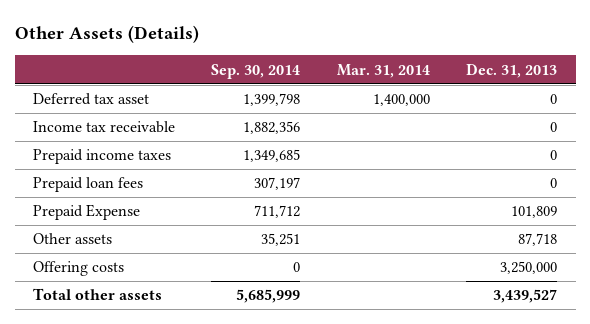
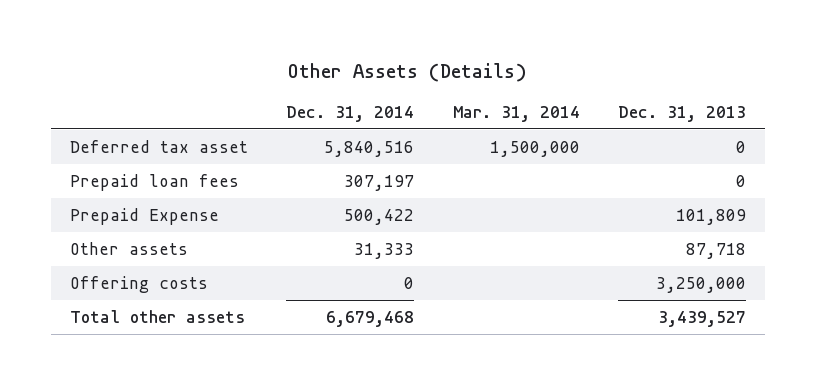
- | Sep. 30, 2014 | Mar. 31, 2014 | Dec. 31, 2013
+ | Dec. 31, 2014 | Mar. 31, 2014 | Dec. 31, 2013
- Deferred tax asset | 1,399,798 | 1,400,000 | 0
- Income tax receivable | 1,882,356 | | 0
- Prepaid income taxes | 1,349,685 | | 0
+ Deferred tax asset | 5,840,516 | 1,500,000 | 0

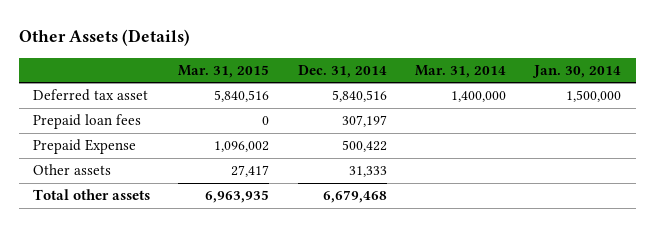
- | Dec. 31, 2014 | Mar. 31, 2014 | Dec. 31, 2013
+ | Mar. 31, 2015 | Dec. 31, 2014 | Mar. 31, 2014 | Jan. 30, 2014
- Deferred tax asset | 5,840,516 | 1,500,000 | 0
+ Deferred tax asset | 5,840,516 | 5,840,516 | 1,400,000 | 1,500,000
- Offering costs | 0 | | 3,250,000

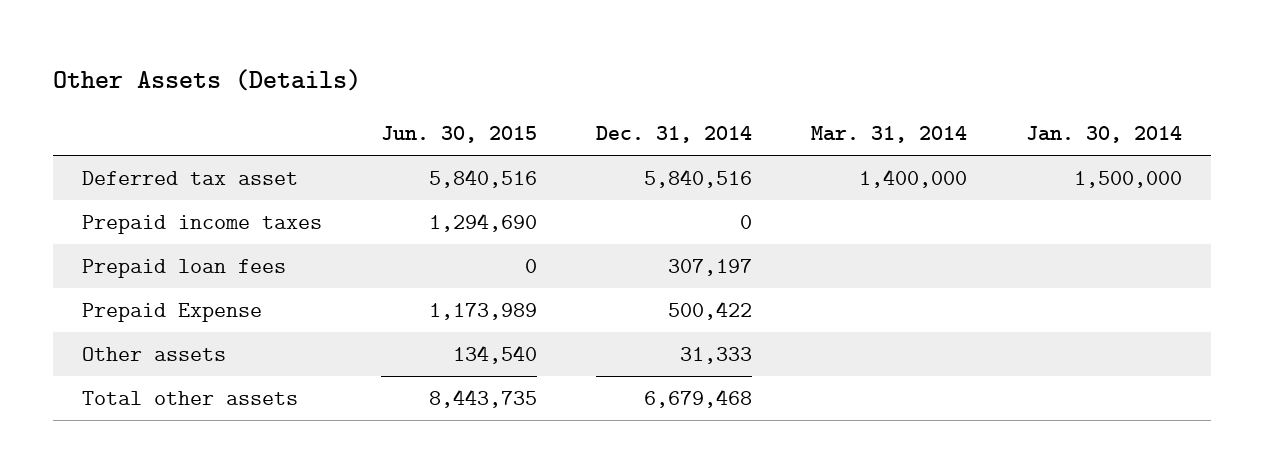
- | Mar. 31, 2015 | Dec. 31, 2014 | Mar. 31, 2014 | Jan. 30, 2014
+ | Jun. 30, 2015 | Dec. 31, 2014 | Mar. 31, 2014 | Jan. 30, 2014
+ Prepaid income taxes | 1,294,690 | 0 | |

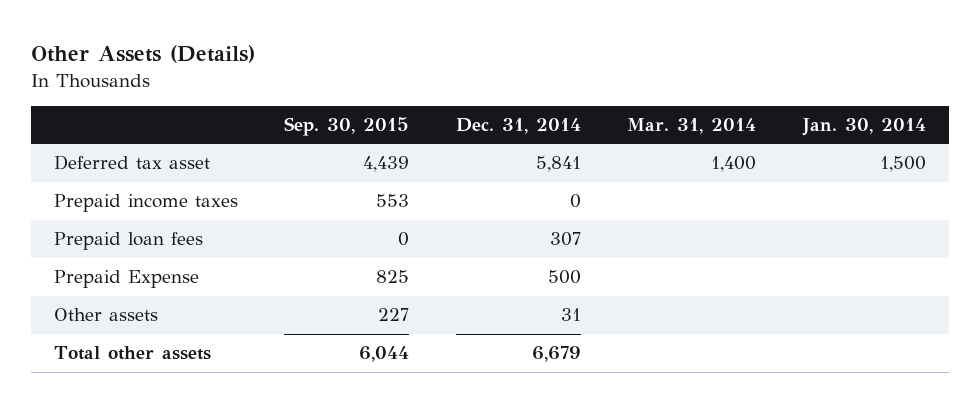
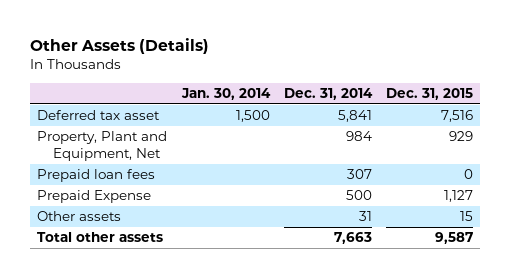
- | Sep. 30, 2015 | Dec. 31, 2014 | Mar. 31, 2014 | Jan. 30, 2014
+ | Jan. 30, 2014 | Dec. 31, 2014 | Dec. 31, 2015
- Prepaid income taxes | 553 | 0 | |
+ Property, Plant and Equipment, Net | | 984 | 929
- Total other assets | 6,044 | 6,679 | |
+ Total other assets | | 7,663 | 9,587

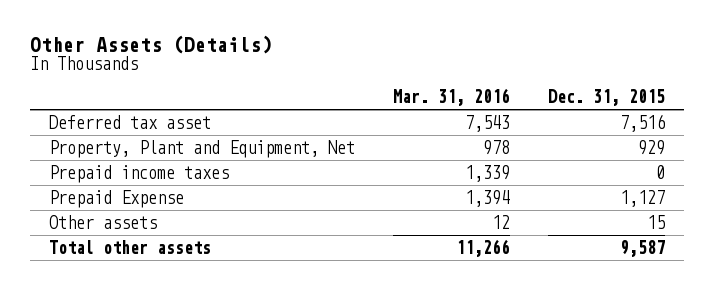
- | Jan. 30, 2014 | Dec. 31, 2014 | Dec. 31, 2015
+ | Mar. 31, 2016 | Dec. 31, 2015
- Prepaid loan fees | | 307 | 0
+ Prepaid income taxes | 1,339 | 0

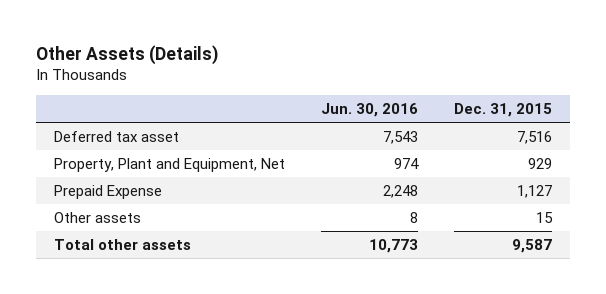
- | Mar. 31, 2016 | Dec. 31, 2015
+ | Jun. 30, 2016 | Dec. 31, 2015
- Prepaid income taxes | 1,339 | 0

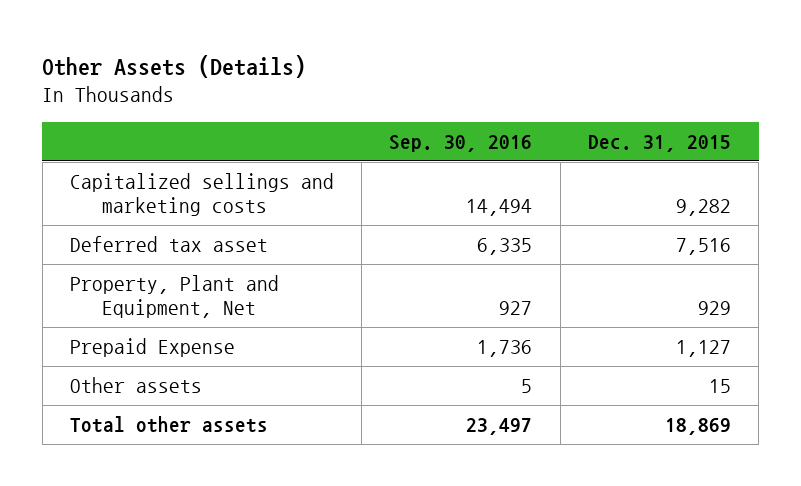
- | Jun. 30, 2016 | Dec. 31, 2015
+ | Sep. 30, 2016 | Dec. 31, 2015
+ Capitalized sellings and marketing costs | 14,494 | 9,282
- Total other assets | 10,773 | 9,587
+ Total other assets | 23,497 | 18,869

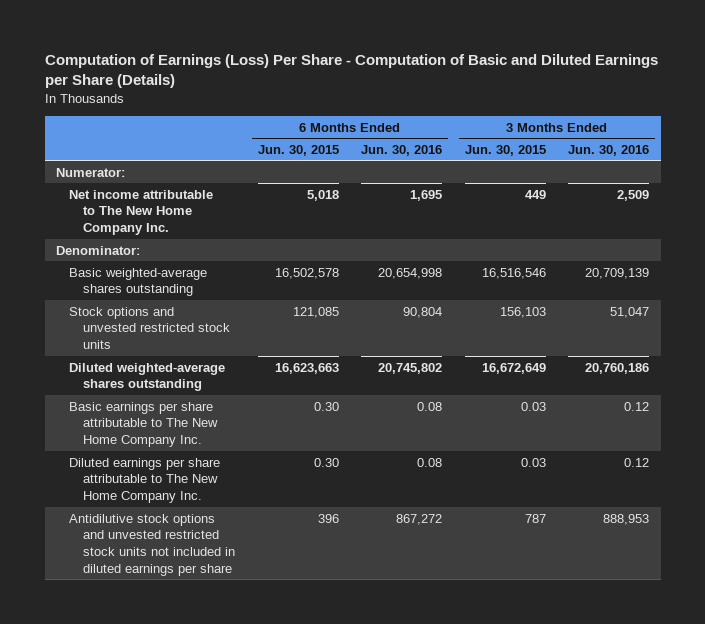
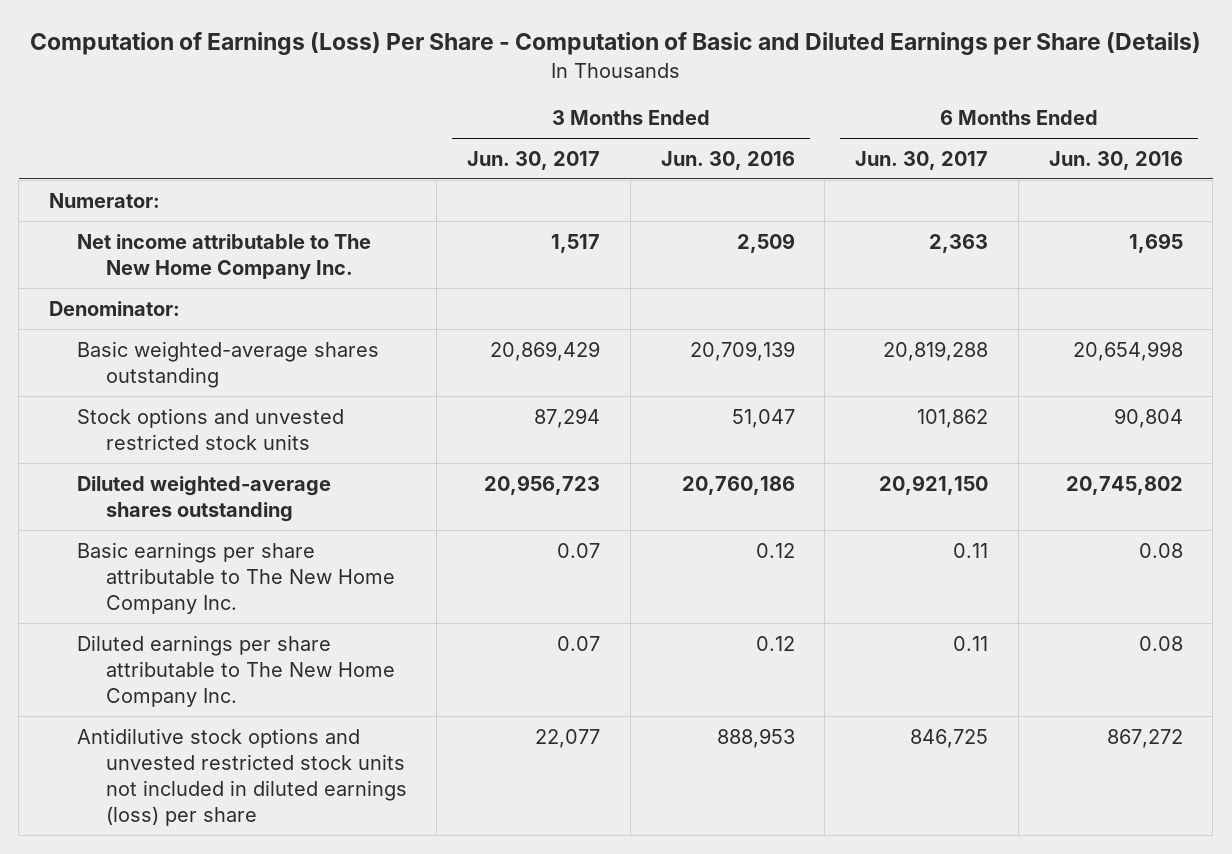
- | 6 Months Ended Jun. 30, 2015 | 6 Months Ended Jun. 30, 2016 | 3 Months Ended Jun. 30, 2015 | 3 Months Ended Jun. 30, 2016
+ | 3 Months Ended Jun. 30, 2017 | 3 Months Ended Jun. 30, 2016 | 6 Months Ended Jun. 30, 2017 | 6 Months Ended Jun. 30, 2016
- Antidilutive stock options and unvested restricted stock units not included in diluted earnings per share | 396 | 867,272 | 787 | 888,953
+ Antidilutive stock options and unvested restricted stock units not included in diluted earnings (loss) per share | 22,077 | 888,953 | 846,725 | 867,272

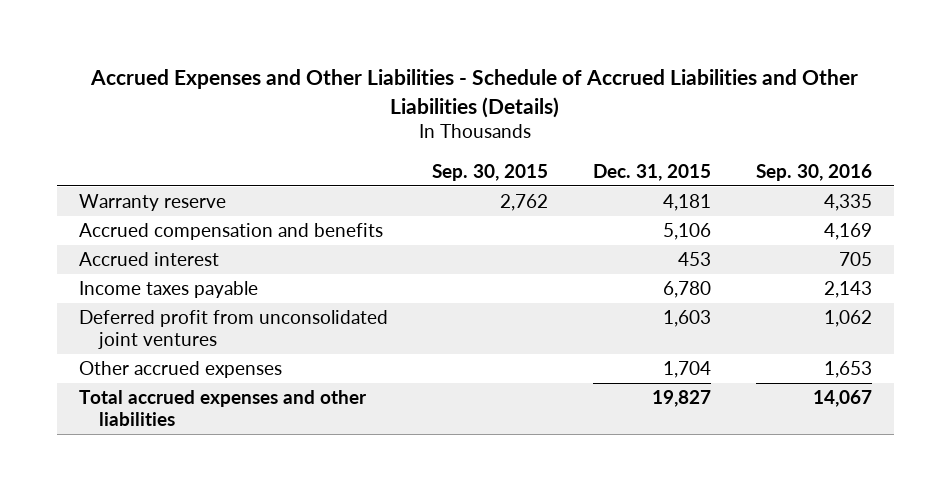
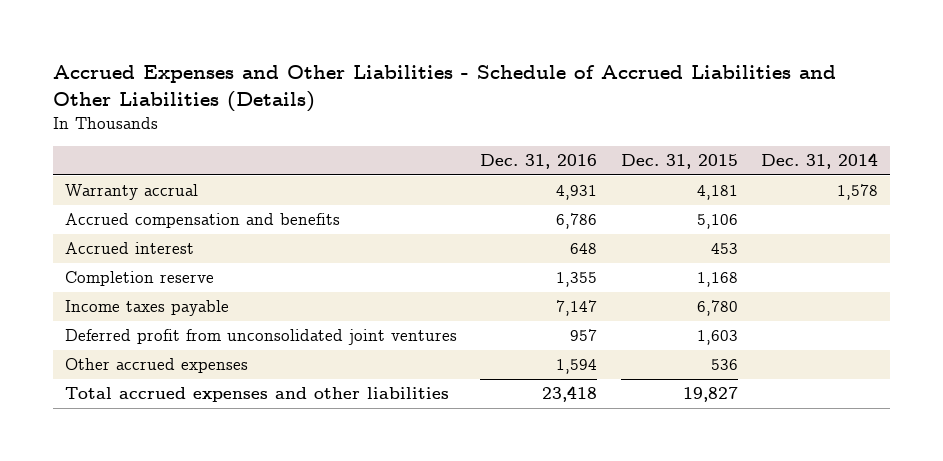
- | Sep. 30, 2015 | Dec. 31, 2015 | Sep. 30, 2016
+ | Dec. 31, 2016 | Dec. 31, 2015 | Dec. 31, 2014
- Warranty reserve | 2,762 | 4,181 | 4,335
+ Warranty accrual | 4,931 | 4,181 | 1,578
+ Completion reserve | 1,355 | 1,168 |
- Other accrued expenses | | 1,704 | 1,653
+ Other accrued expenses | 1,594 | 536 |

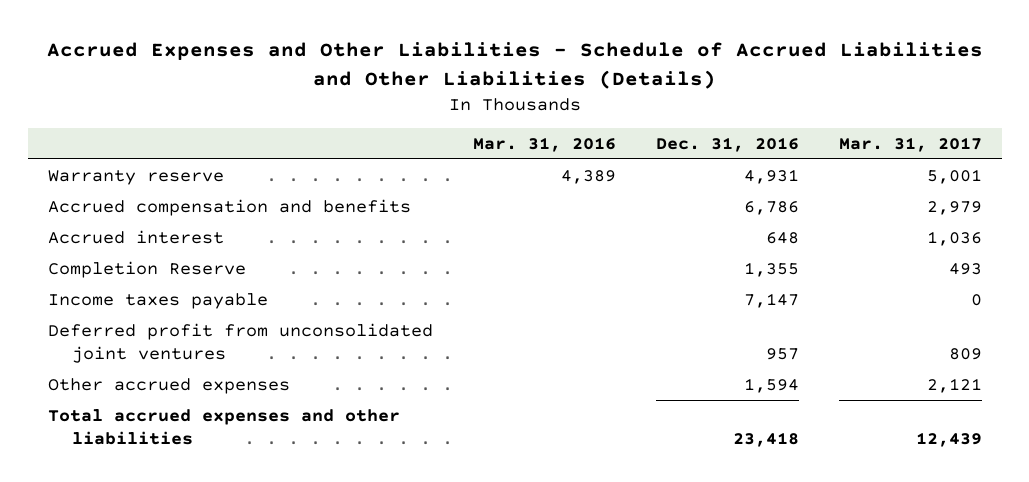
- | Dec. 31, 2016 | Dec. 31, 2015 | Dec. 31, 2014
+ | Mar. 31, 2016 | Dec. 31, 2016 | Mar. 31, 2017
- Warranty accrual | 4,931 | 4,181 | 1,578
+ Warranty reserve | 4,389 | 4,931 | 5,001
- Completion reserve | 1,355 | 1,168 |
+ Completion Reserve | | 1,355 | 493

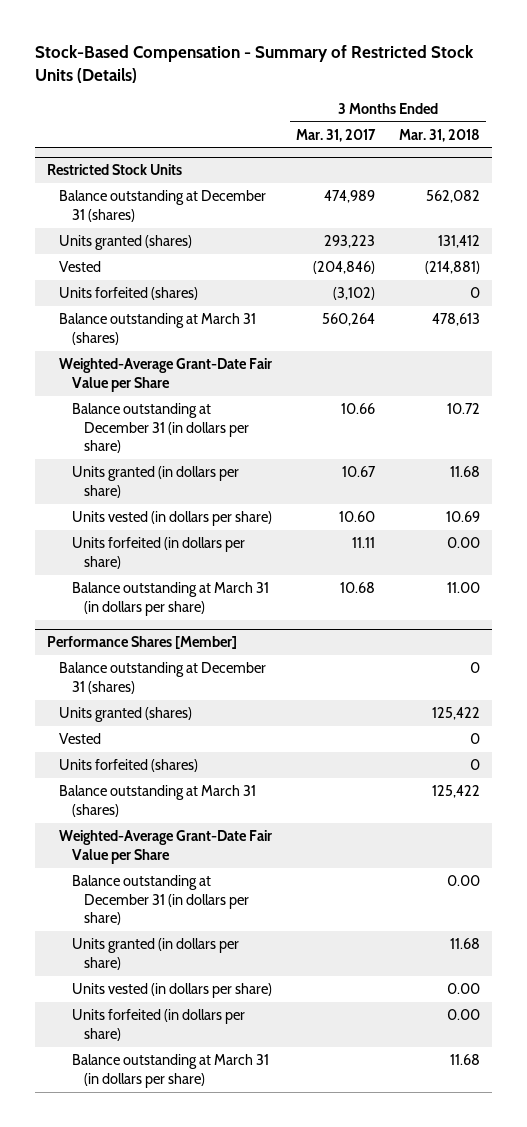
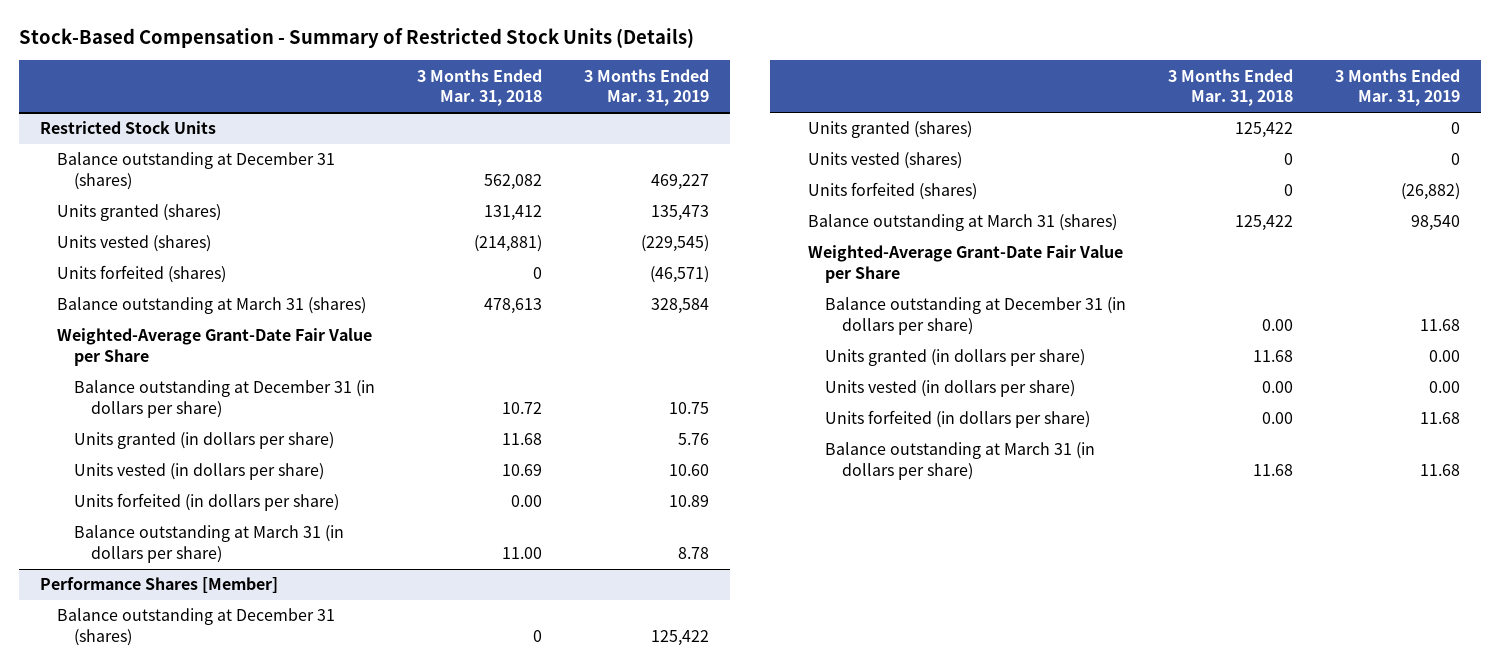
- | 3 Months Ended Mar. 31, 2017 | 3 Months Ended Mar. 31, 2018
+ | 3 Months Ended Mar. 31, 2018 | 3 Months Ended Mar. 31, 2019
@ Restricted Stock Units
- Vested | (204,846) | (214,881)
+ Units vested (shares) | (214,881) | (229,545)
@ Performance Shares [Member]
- Vested | | 0
+ Units vested (shares) | 0 | 0

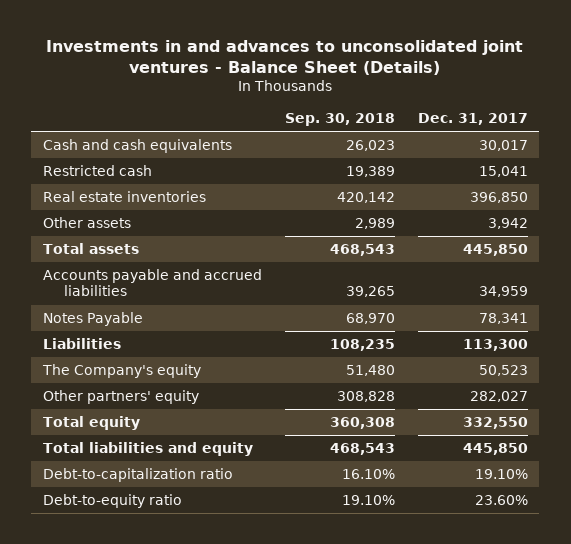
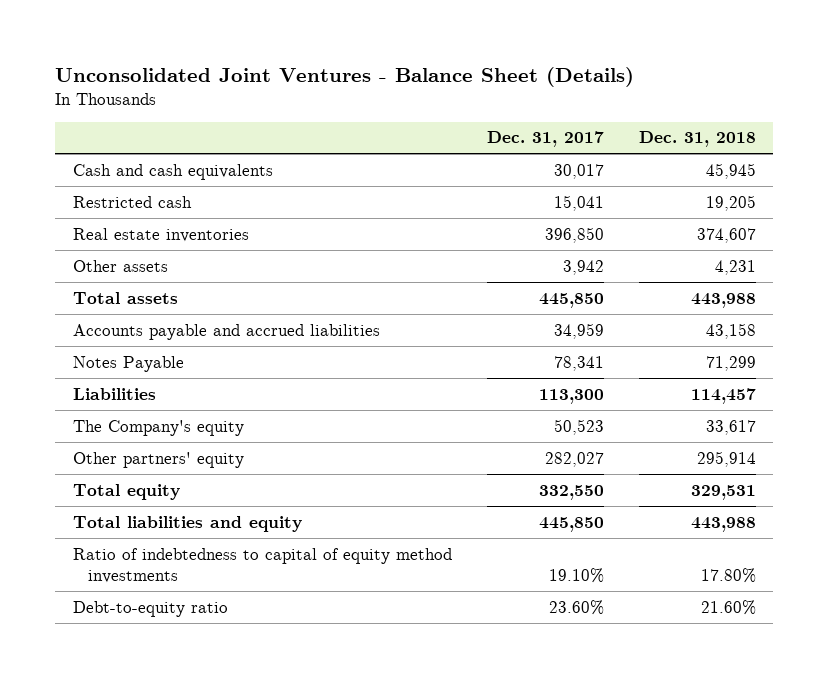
- Investments in and advances to unconsolidated joint ventures - Balance Sheet (Details)
+ Unconsolidated Joint Ventures - Balance Sheet (Details)
- | Sep. 30, 2018 | Dec. 31, 2017
+ | Dec. 31, 2017 | Dec. 31, 2018
- Debt-to-capitalization ratio | 16.10% | 19.10%
+ Ratio of indebtedness to capital of equity method investments | 19.10% | 17.80%

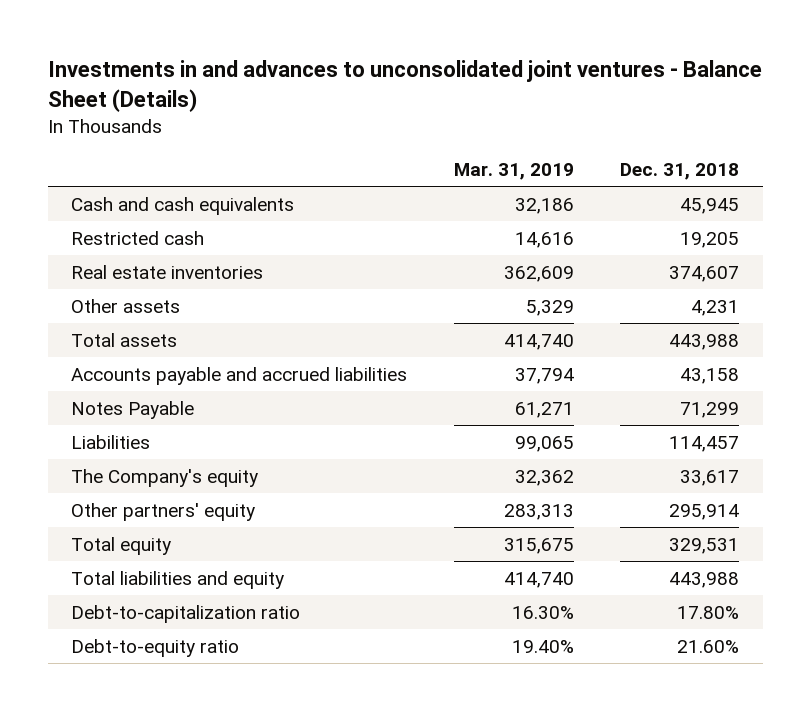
- Unconsolidated Joint Ventures - Balance Sheet (Details)
+ Investments in and advances to unconsolidated joint ventures - Balance Sheet (Details)
- | Dec. 31, 2017 | Dec. 31, 2018
+ | Mar. 31, 2019 | Dec. 31, 2018
- Ratio of indebtedness to capital of equity method investments | 19.10% | 17.80%
+ Debt-to-capitalization ratio | 16.30% | 17.80%

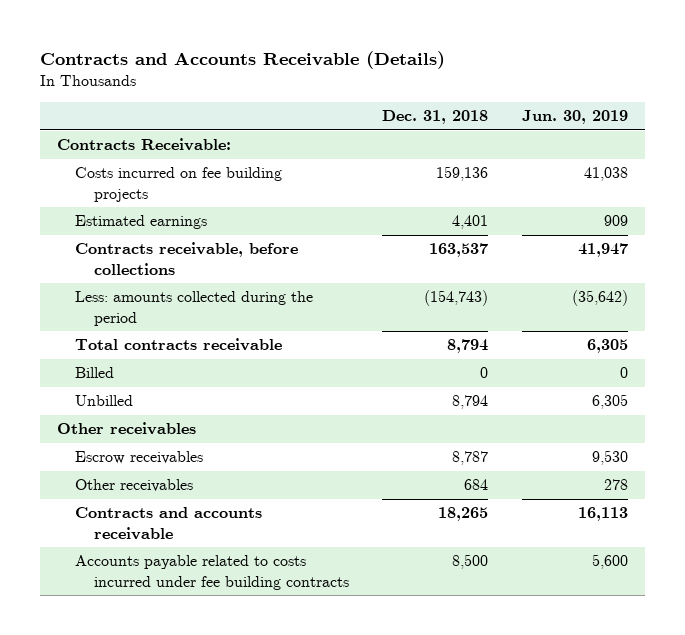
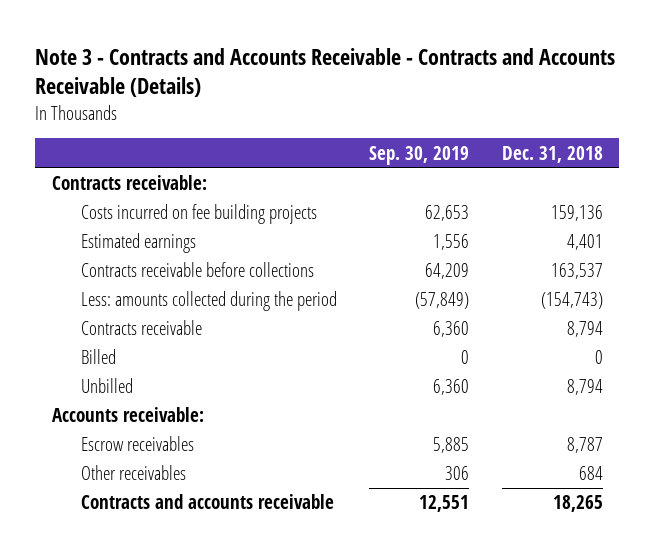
- Contracts and Accounts Receivable (Details)
+ Note 3 - Contracts and Accounts Receivable - Contracts and Accounts Receivable (Details)
- | Dec. 31, 2018 | Jun. 30, 2019
+ | Sep. 30, 2019 | Dec. 31, 2018
- Contracts Receivable:
+ Contracts receivable:
- Contracts receivable, before collections | 163,537 | 41,947
+ Contracts receivable before collections | 64,209 | 163,537
- Total contracts receivable | 8,794 | 6,305
+ Contracts receivable | 6,360 | 8,794
- Other receivables
+ Accounts receivable:
- Accounts payable related to costs incurred under fee building contracts | 8,500 | 5,600

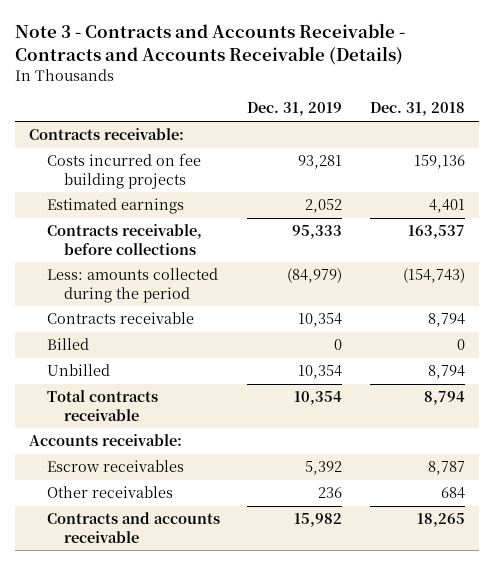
- | Sep. 30, 2019 | Dec. 31, 2018
+ | Dec. 31, 2019 | Dec. 31, 2018
- Contracts receivable before collections | 64,209 | 163,537
+ Contracts receivable, before collections | 95,333 | 163,537
+ Total contracts receivable | 10,354 | 8,794

